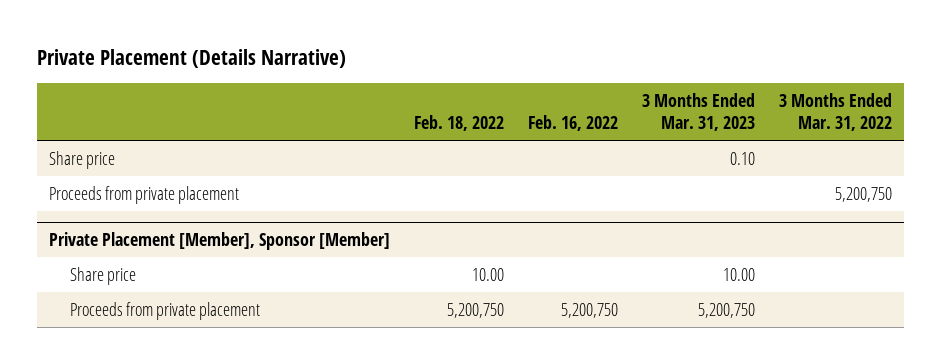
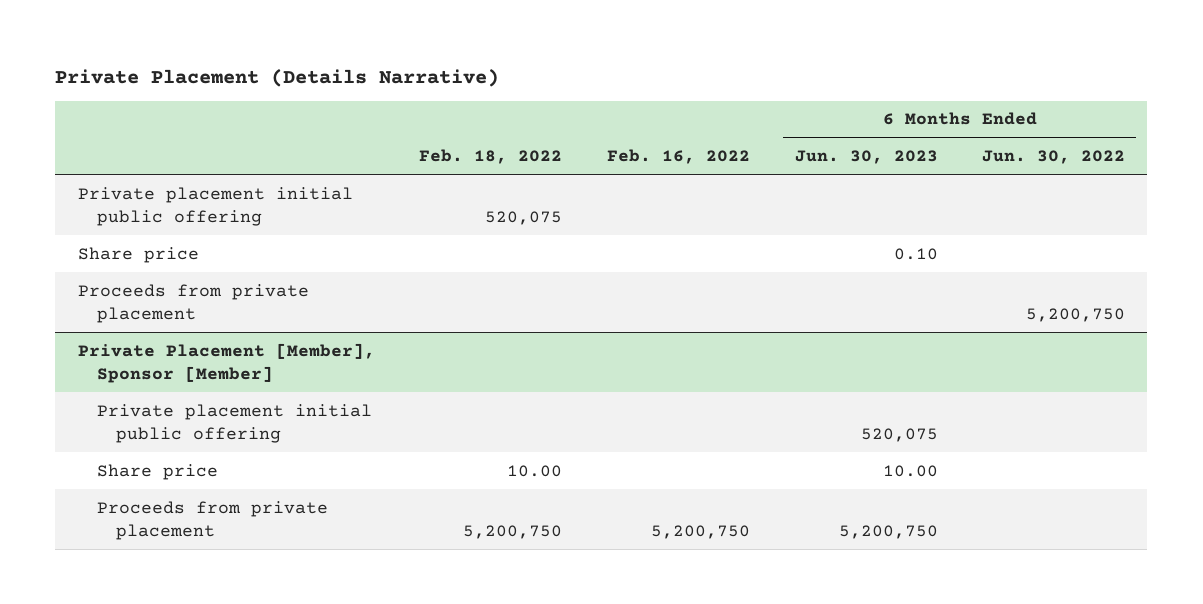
- | Feb. 18, 2022 | Feb. 16, 2022 | 3 Months Ended Mar. 31, 2023 | 3 Months Ended Mar. 31, 2022
+ | Feb. 18, 2022 | Feb. 16, 2022 | 6 Months Ended Jun. 30, 2023 | 6 Months Ended Jun. 30, 2022
+ Private placement initial public offering | 520,075 | | |
@ Private Placement [Member], Sponsor [Member]
+ Private placement initial public offering | | | 520,075 |

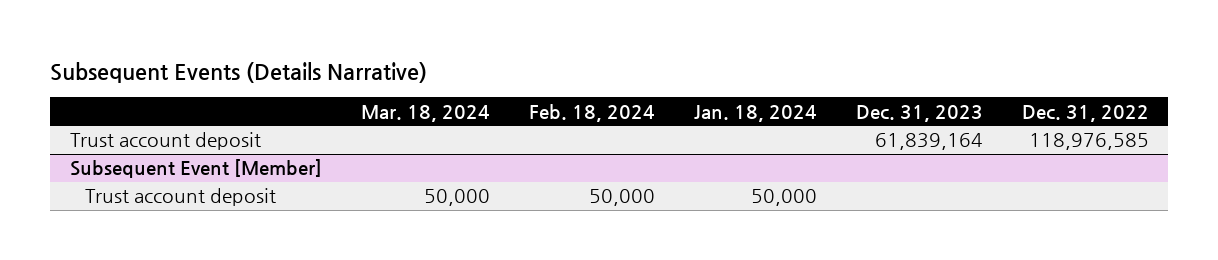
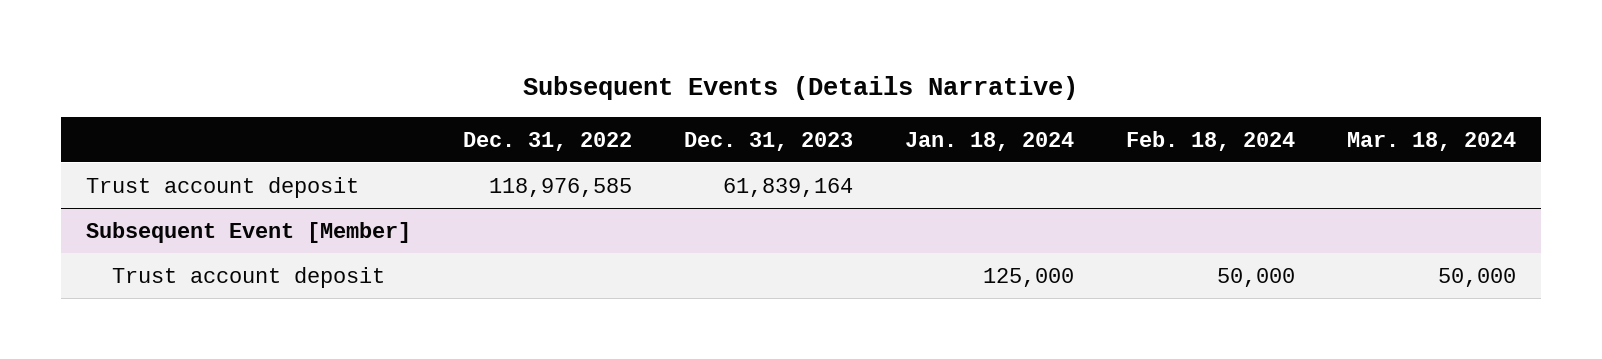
- | Mar. 18, 2024 | Feb. 18, 2024 | Jan. 18, 2024 | Dec. 31, 2023 | Dec. 31, 2022
+ | Dec. 31, 2022 | Dec. 31, 2023 | Jan. 18, 2024 | Feb. 18, 2024 | Mar. 18, 2024
@ Subsequent Event [Member]
- Trust account deposit | 50,000 | 50,000 | 50,000 | |
+ Trust account deposit | | | 125,000 | 50,000 | 50,000

